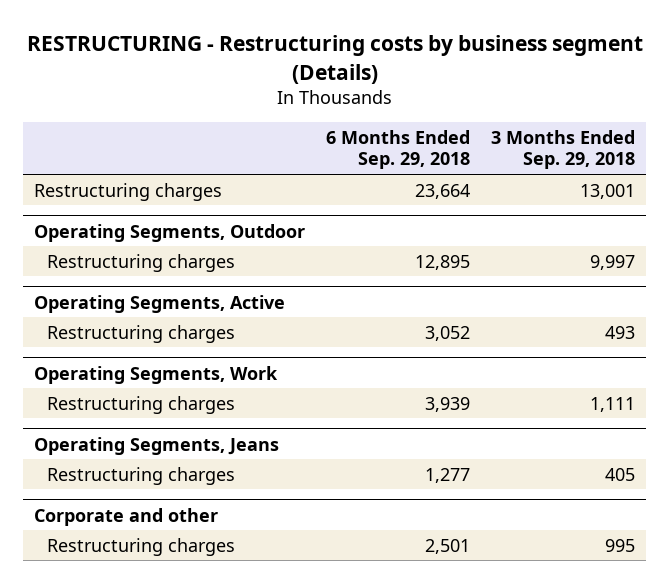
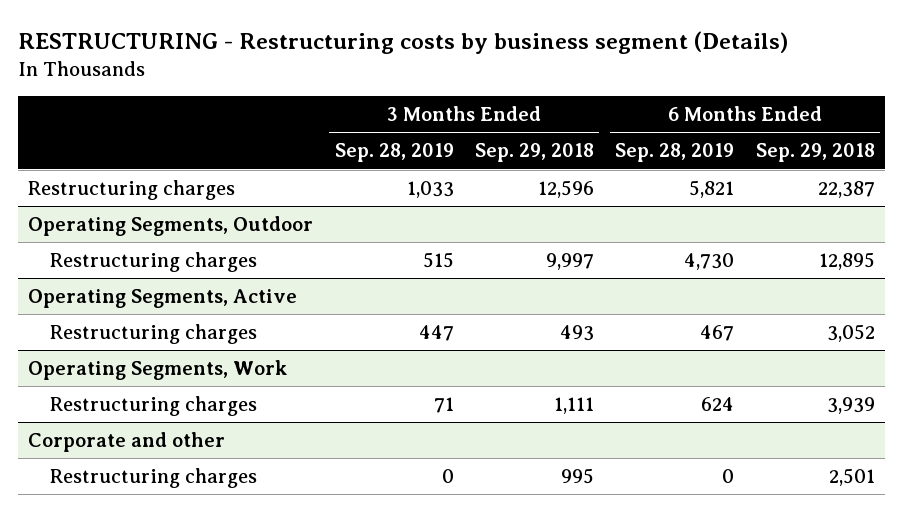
- | 6 Months Ended Sep. 29, 2018 | 3 Months Ended Sep. 29, 2018
+ | 3 Months Ended Sep. 28, 2019 | 3 Months Ended Sep. 29, 2018 | 6 Months Ended Sep. 28, 2019 | 6 Months Ended Sep. 29, 2018
- Restructuring charges | 23,664 | 13,001
+ Restructuring charges | 1,033 | 12,596 | 5,821 | 22,387
- Operating Segments, Jeans
- Restructuring charges | 1,277 | 405

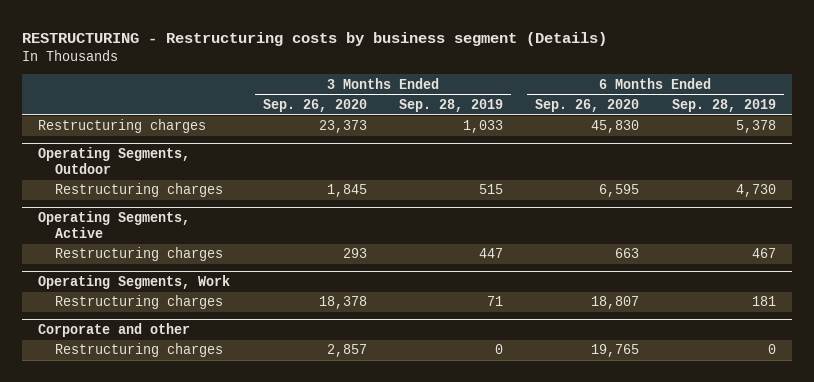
- | 3 Months Ended Sep. 28, 2019 | 3 Months Ended Sep. 29, 2018 | 6 Months Ended Sep. 28, 2019 | 6 Months Ended Sep. 29, 2018
+ | 3 Months Ended Sep. 26, 2020 | 3 Months Ended Sep. 28, 2019 | 6 Months Ended Sep. 26, 2020 | 6 Months Ended Sep. 28, 2019
- Restructuring charges | 1,033 | 12,596 | 5,821 | 22,387
+ Restructuring charges | 23,373 | 1,033 | 45,830 | 5,378
@ Operating Segments, Work
- Restructuring charges | 71 | 1,111 | 624 | 3,939
+ Restructuring charges | 18,378 | 71 | 18,807 | 181

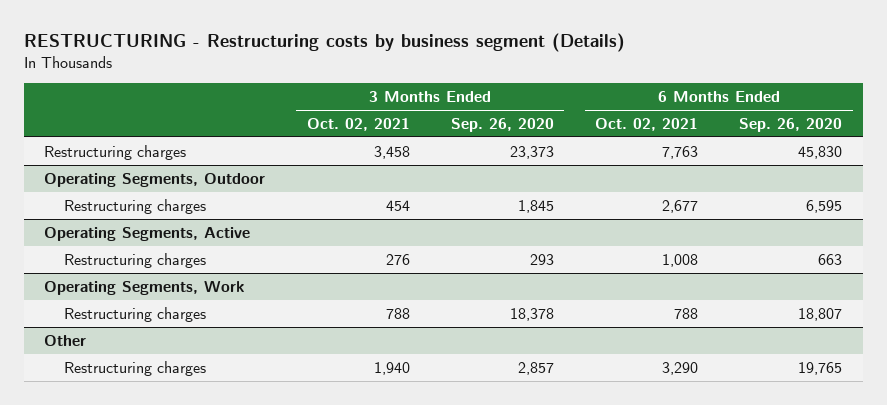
- | 3 Months Ended Sep. 26, 2020 | 3 Months Ended Sep. 28, 2019 | 6 Months Ended Sep. 26, 2020 | 6 Months Ended Sep. 28, 2019
+ | 3 Months Ended Oct. 02, 2021 | 3 Months Ended Sep. 26, 2020 | 6 Months Ended Oct. 02, 2021 | 6 Months Ended Sep. 26, 2020
- Corporate and other
+ Other

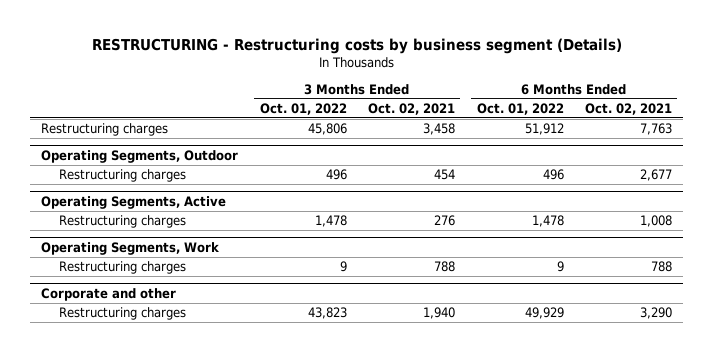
- | 3 Months Ended Oct. 02, 2021 | 3 Months Ended Sep. 26, 2020 | 6 Months Ended Oct. 02, 2021 | 6 Months Ended Sep. 26, 2020
+ | 3 Months Ended Oct. 01, 2022 | 3 Months Ended Oct. 02, 2021 | 6 Months Ended Oct. 01, 2022 | 6 Months Ended Oct. 02, 2021
- Other
+ Corporate and other

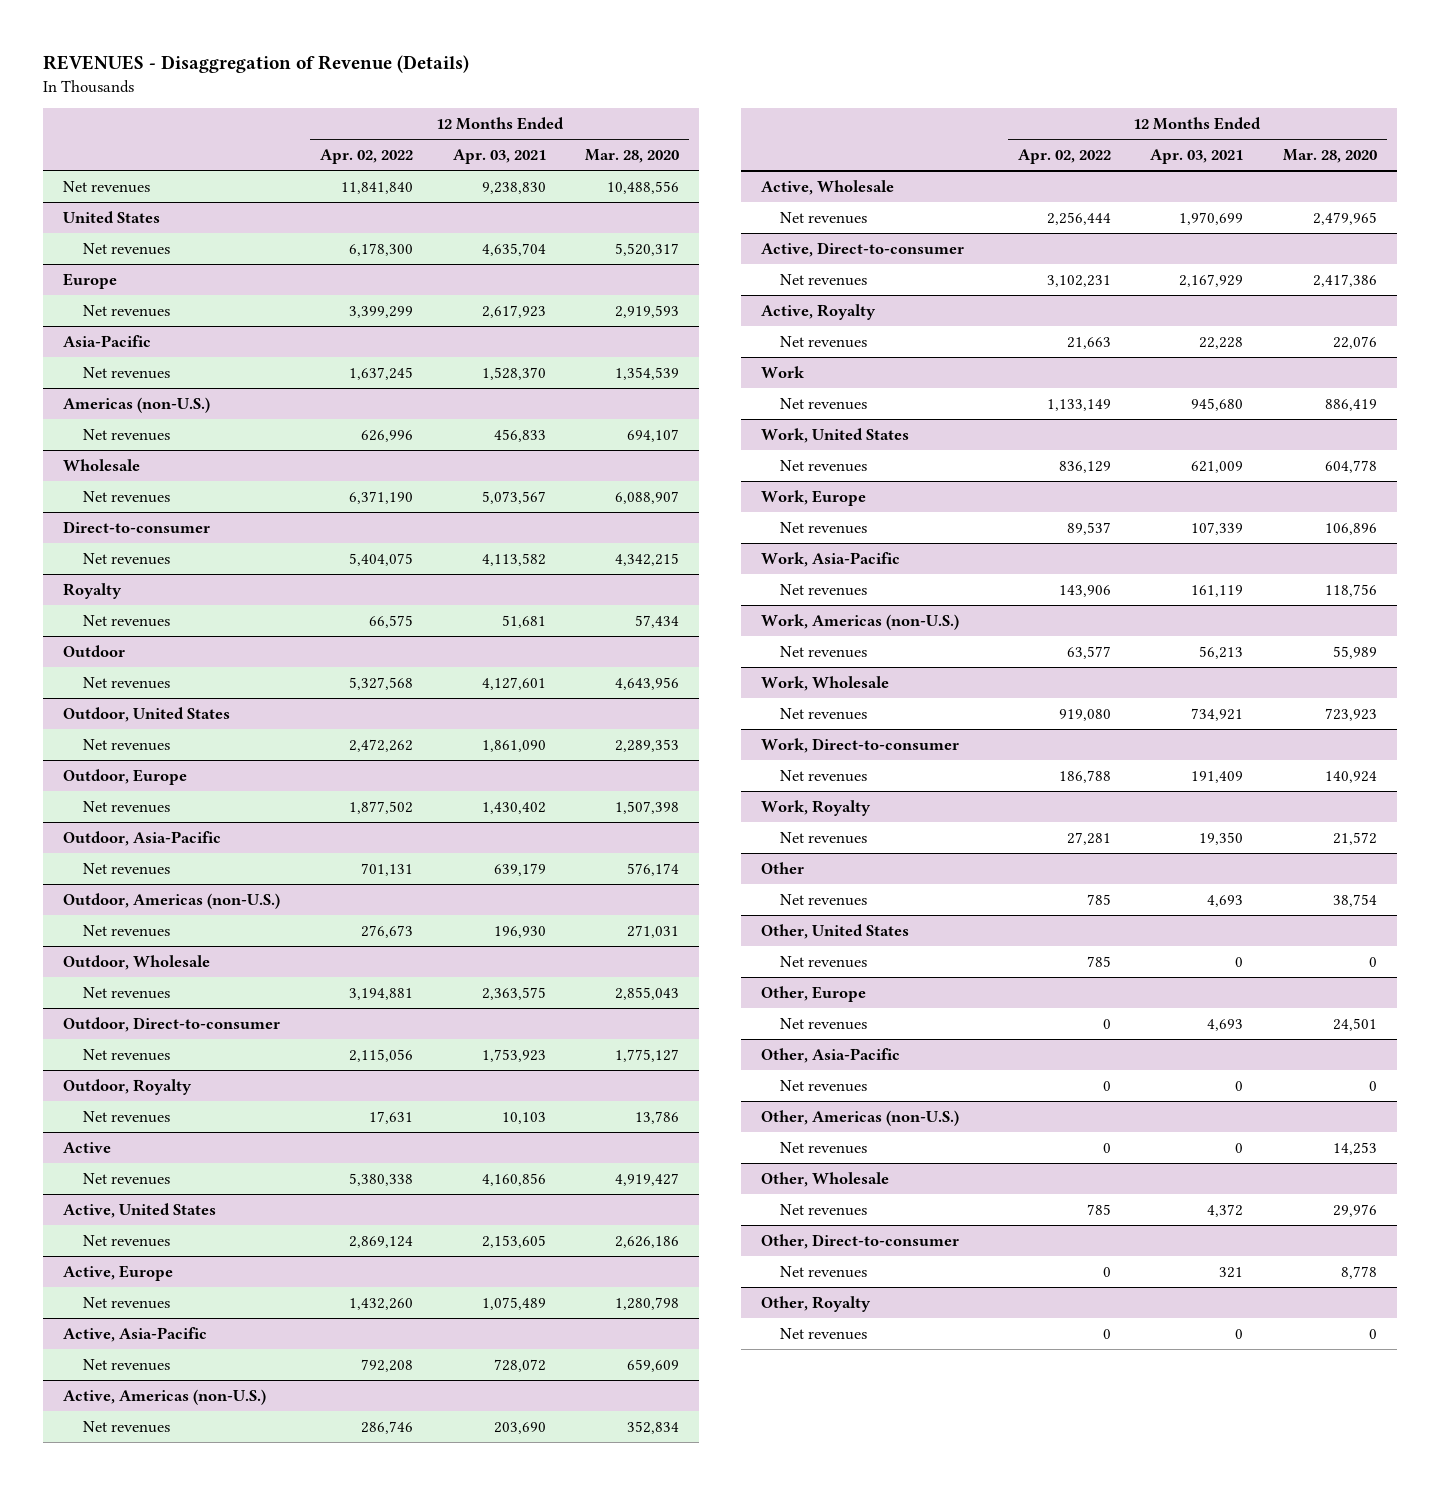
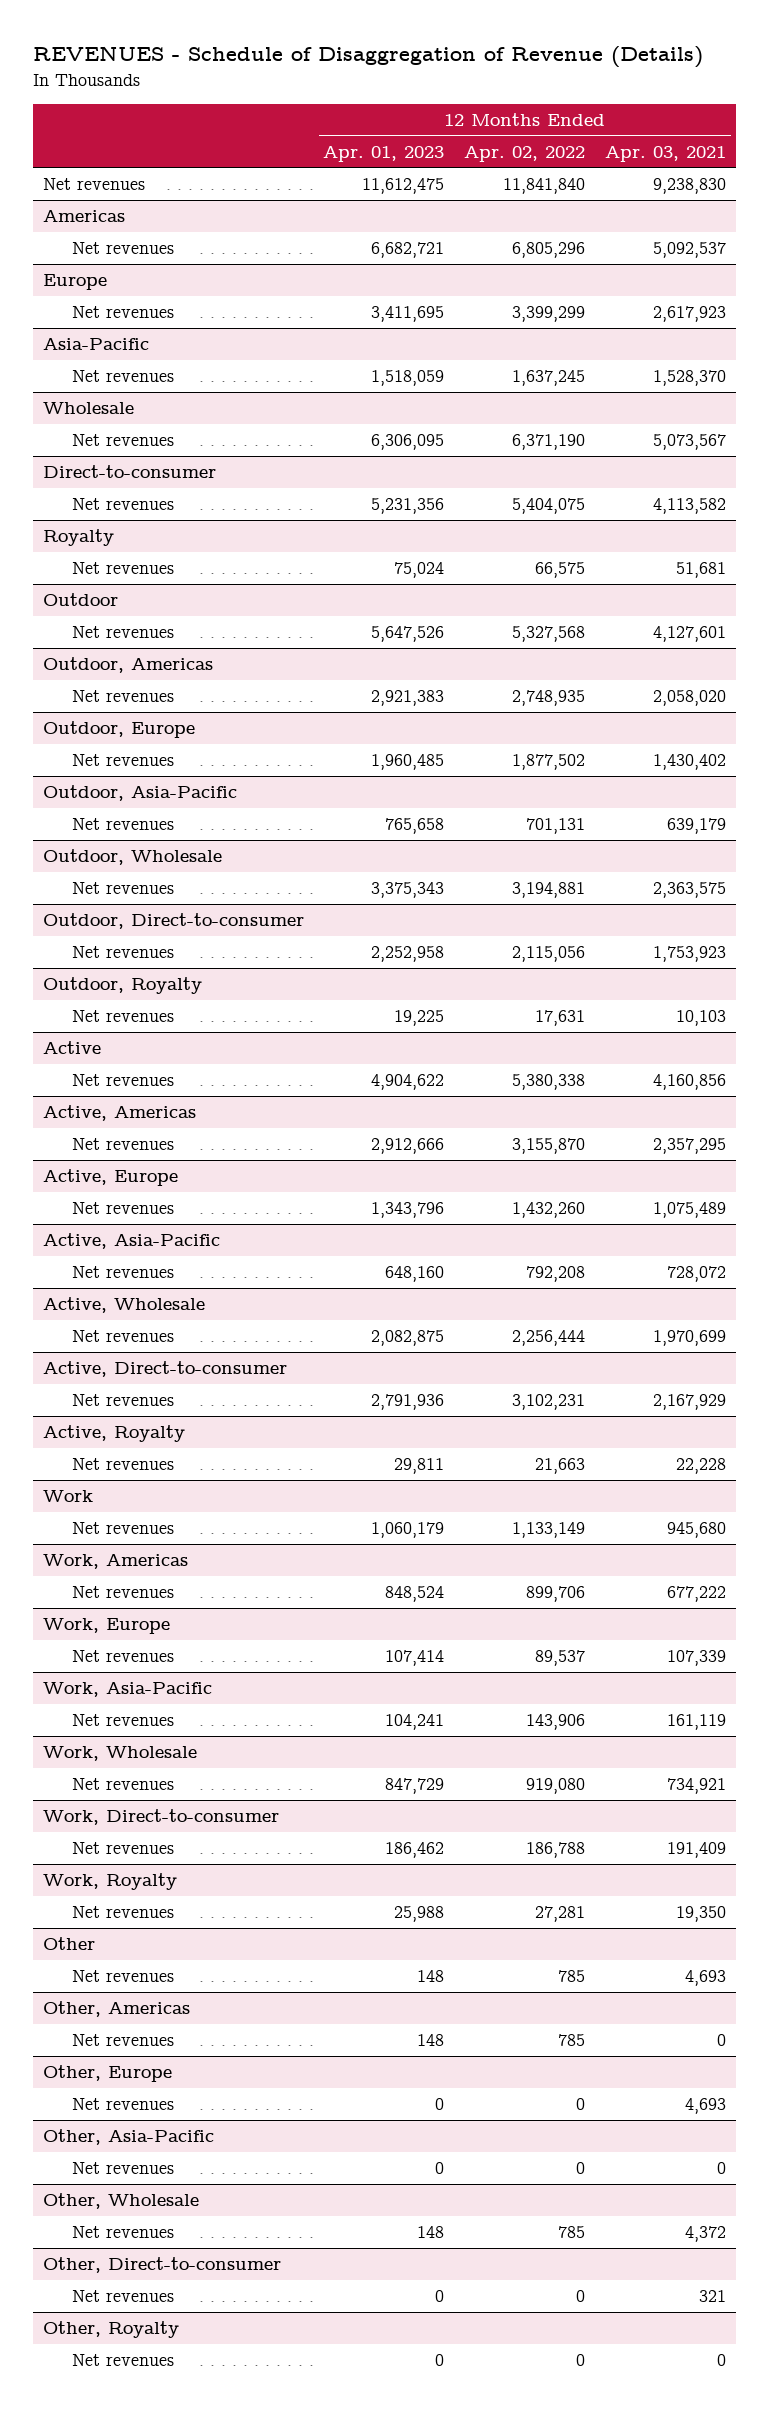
- REVENUES - Disaggregation of Revenue (Details)
+ REVENUES - Schedule of Disaggregation of Revenue (Details)
- | 12 Months Ended Apr. 02, 2022 | 12 Months Ended Apr. 03, 2021 | 12 Months Ended Mar. 28, 2020
+ | 12 Months Ended Apr. 01, 2023 | 12 Months Ended Apr. 02, 2022 | 12 Months Ended Apr. 03, 2021
- United States
- Net revenues | 6,178,300 | 4,635,704 | 5,520,317
+ Americas
+ Net revenues | 6,682,721 | 6,805,296 | 5,092,537
- Americas (non-U.S.)
- Net revenues | 626,996 | 456,833 | 694,107
- Outdoor, United States
- Net revenues | 2,472,262 | 1,861,090 | 2,289,353
+ Outdoor, Americas
+ Net revenues | 2,921,383 | 2,748,935 | 2,058,020
- Outdoor, Americas (non-U.S.)
- Net revenues | 276,673 | 196,930 | 271,031
- Active, United States
- Net revenues | 2,869,124 | 2,153,605 | 2,626,186
+ Active, Americas
+ Net revenues | 2,912,666 | 3,155,870 | 2,357,295
- Active, Americas (non-U.S.)
- Net revenues | 286,746 | 203,690 | 352,834
- Work, United States
- Net revenues | 836,129 | 621,009 | 604,778
+ Work, Americas
+ Net revenues | 848,524 | 899,706 | 677,222
- Work, Americas (non-U.S.)
- Net revenues | 63,577 | 56,213 | 55,989
- Other, United States
+ Other, Americas
- Other, Americas (non-U.S.)
- Net revenues | 0 | 0 | 14,253

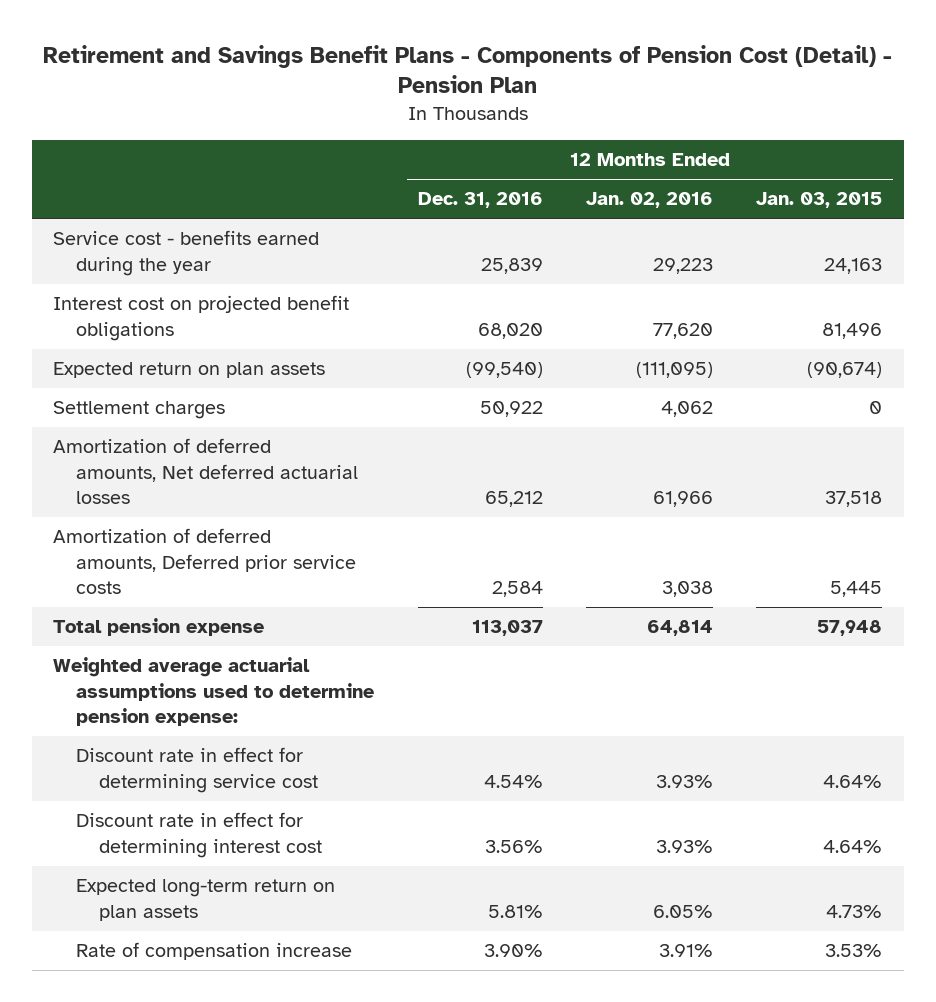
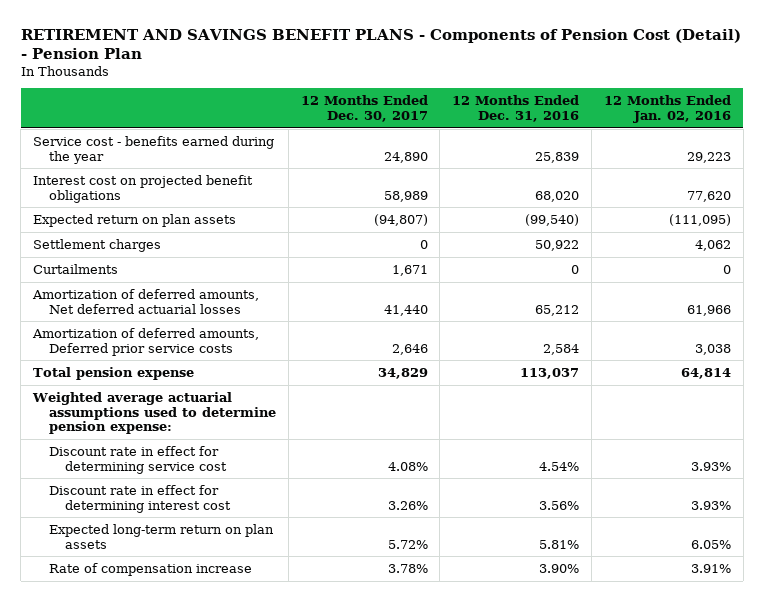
- Retirement and Savings Benefit Plans - Components of Pension Cost (Detail) - Pension Plan
+ RETIREMENT AND SAVINGS BENEFIT PLANS - Components of Pension Cost (Detail) - Pension Plan
- | 12 Months Ended Dec. 31, 2016 | 12 Months Ended Jan. 02, 2016 | 12 Months Ended Jan. 03, 2015
+ | 12 Months Ended Dec. 30, 2017 | 12 Months Ended Dec. 31, 2016 | 12 Months Ended Jan. 02, 2016
+ Curtailments | 1,671 | 0 | 0

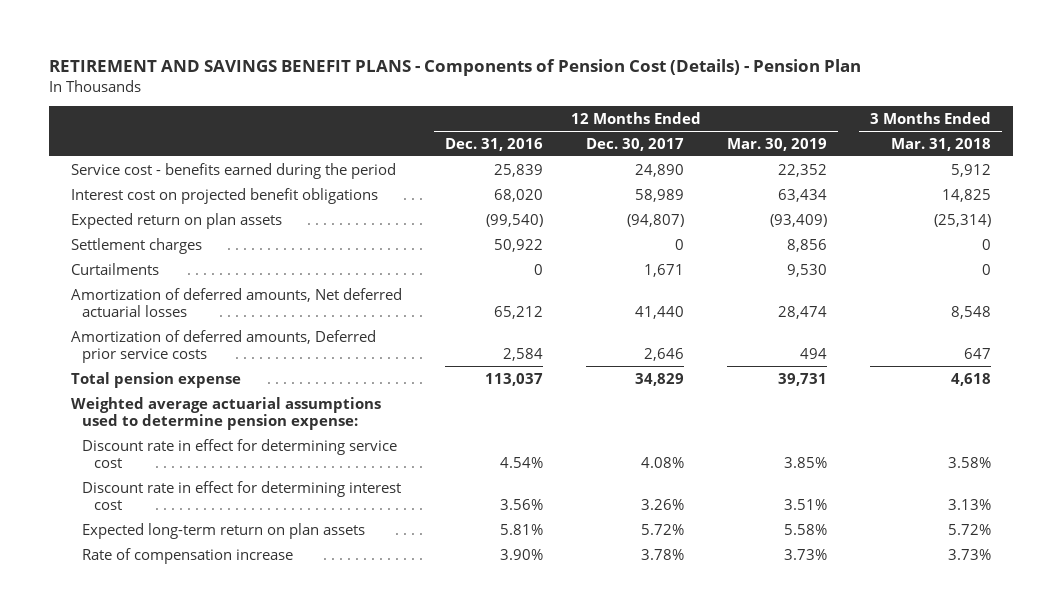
- RETIREMENT AND SAVINGS BENEFIT PLANS - Components of Pension Cost (Detail) - Pension Plan
+ RETIREMENT AND SAVINGS BENEFIT PLANS - Components of Pension Cost (Details) - Pension Plan
- | 12 Months Ended Dec. 30, 2017 | 12 Months Ended Dec. 31, 2016 | 12 Months Ended Jan. 02, 2016
+ | 12 Months Ended Dec. 31, 2016 | 12 Months Ended Dec. 30, 2017 | 12 Months Ended Mar. 30, 2019 | 3 Months Ended Mar. 31, 2018
- Service cost - benefits earned during the year | 24,890 | 25,839 | 29,223
+ Service cost - benefits earned during the period | 25,839 | 24,890 | 22,352 | 5,912

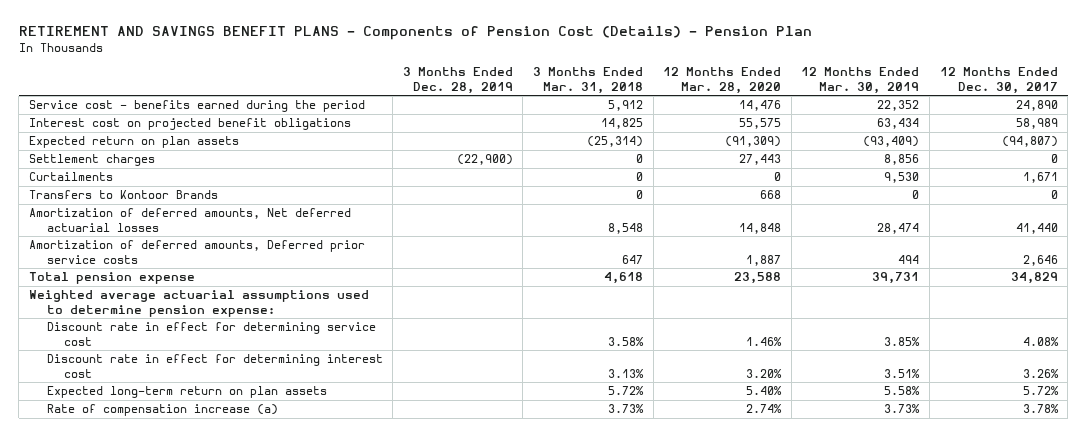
- | 12 Months Ended Dec. 31, 2016 | 12 Months Ended Dec. 30, 2017 | 12 Months Ended Mar. 30, 2019 | 3 Months Ended Mar. 31, 2018
+ | 3 Months Ended Dec. 28, 2019 | 3 Months Ended Mar. 31, 2018 | 12 Months Ended Mar. 28, 2020 | 12 Months Ended Mar. 30, 2019 | 12 Months Ended Dec. 30, 2017
+ Transfers to Kontoor Brands | | 0 | 668 | 0 | 0
- Rate of compensation increase | 3.90% | 3.78% | 3.73% | 3.73%
+ Rate of compensation increase (a) | | 3.73% | 2.74% | 3.73% | 3.78%

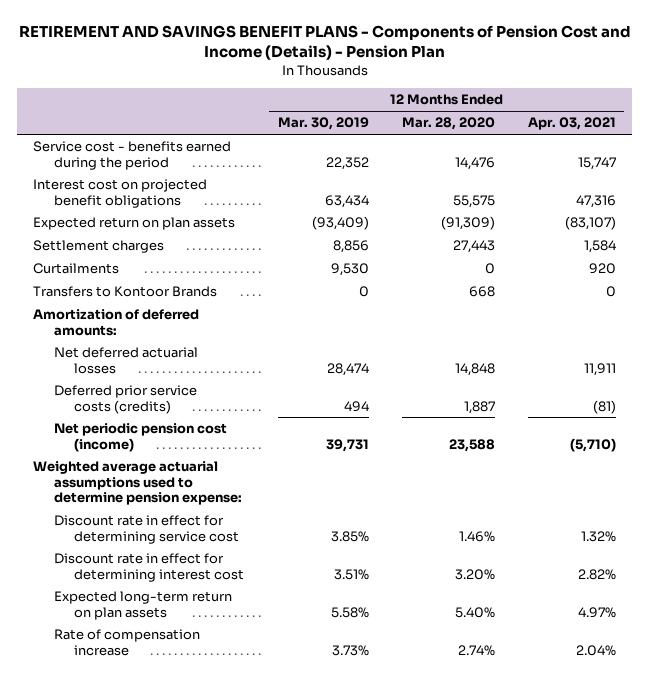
- RETIREMENT AND SAVINGS BENEFIT PLANS - Components of Pension Cost (Details) - Pension Plan
+ RETIREMENT AND SAVINGS BENEFIT PLANS - Components of Pension Cost and Income (Details) - Pension Plan
- | 3 Months Ended Dec. 28, 2019 | 3 Months Ended Mar. 31, 2018 | 12 Months Ended Mar. 28, 2020 | 12 Months Ended Mar. 30, 2019 | 12 Months Ended Dec. 30, 2017
+ | 12 Months Ended Mar. 30, 2019 | 12 Months Ended Mar. 28, 2020 | 12 Months Ended Apr. 03, 2021
- Amortization of deferred amounts, Net deferred actuarial losses | | 8,548 | 14,848 | 28,474 | 41,440
- Amortization of deferred amounts, Deferred prior service costs | | 647 | 1,887 | 494 | 2,646
- Total pension expense | | 4,618 | 23,588 | 39,731 | 34,829
+ Amortization of deferred amounts:
+ Net deferred actuarial losses | 28,474 | 14,848 | 11,911
+ Deferred prior service costs (credits) | 494 | 1,887 | (81)
+ Net periodic pension cost (income) | 39,731 | 23,588 | (5,710)
- Rate of compensation increase (a) | | 3.73% | 2.74% | 3.73% | 3.78%
+ Rate of compensation increase | 3.73% | 2.74% | 2.04%

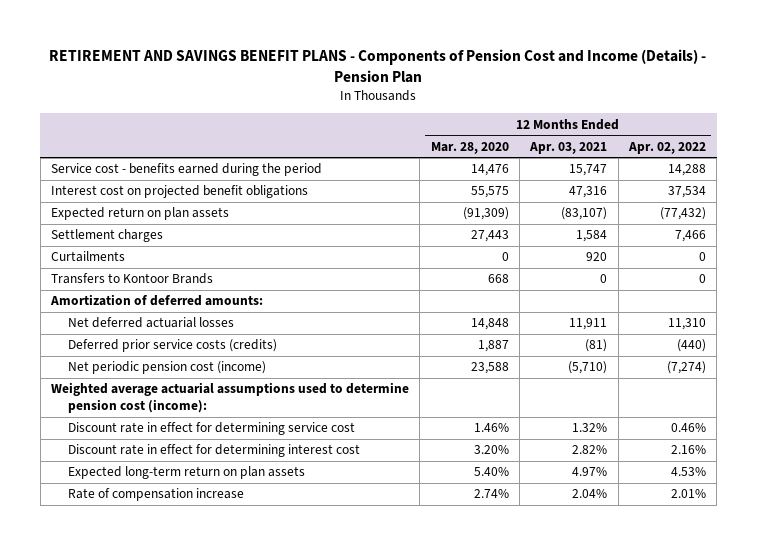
- | 12 Months Ended Mar. 30, 2019 | 12 Months Ended Mar. 28, 2020 | 12 Months Ended Apr. 03, 2021
+ | 12 Months Ended Mar. 28, 2020 | 12 Months Ended Apr. 03, 2021 | 12 Months Ended Apr. 02, 2022
- Weighted average actuarial assumptions used to determine pension expense:
+ Weighted average actuarial assumptions used to determine pension cost (income):

